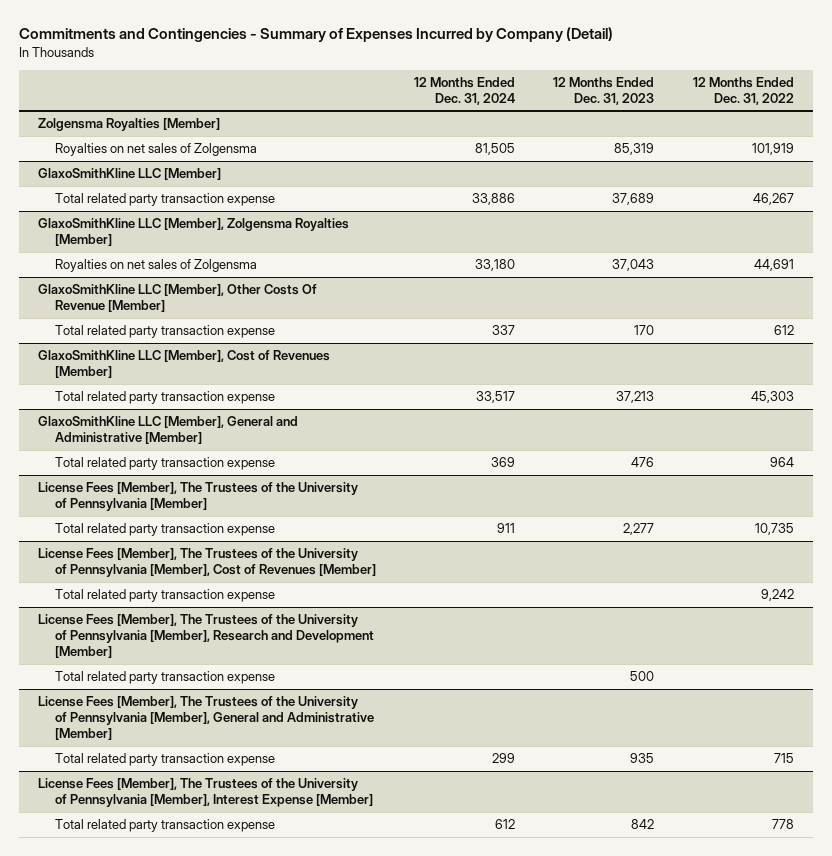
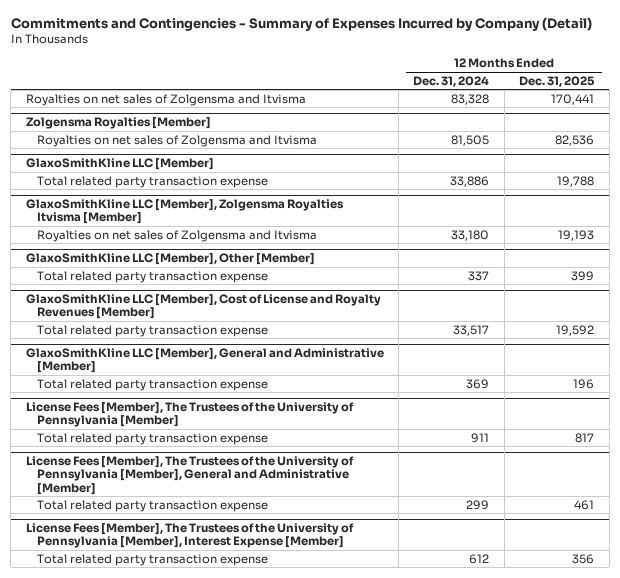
- | 12 Months Ended Dec. 31, 2024 | 12 Months Ended Dec. 31, 2023 | 12 Months Ended Dec. 31, 2022
+ | 12 Months Ended Dec. 31, 2024 | 12 Months Ended Dec. 31, 2025
+ Royalties on net sales of Zolgensma and Itvisma | 83,328 | 170,441
@ Zolgensma Royalties [Member]
- Royalties on net sales of Zolgensma | 81,505 | 85,319 | 101,919
+ Royalties on net sales of Zolgensma and Itvisma | 81,505 | 82,536
- GlaxoSmithKline LLC [Member], Zolgensma Royalties [Member]
- Royalties on net sales of Zolgensma | 33,180 | 37,043 | 44,691
- GlaxoSmithKline LLC [Member], Other Costs Of Revenue [Member]
+ GlaxoSmithKline LLC [Member], Zolgensma Royalties Itvisma [Member]
+ Royalties on net sales of Zolgensma and Itvisma | 33,180 | 19,193
+ GlaxoSmithKline LLC [Member], Other [Member]
- GlaxoSmithKline LLC [Member], Cost of Revenues [Member]
+ GlaxoSmithKline LLC [Member], Cost of License and Royalty Revenues [Member]
- License Fees [Member], The Trustees of the University of Pennsylvania [Member], Cost of Revenues [Member]
- Total related party transaction expense | | | 9,242
- License Fees [Member], The Trustees of the University of Pennsylvania [Member], Research and Development [Member]
- Total related party transaction expense | | 500 |

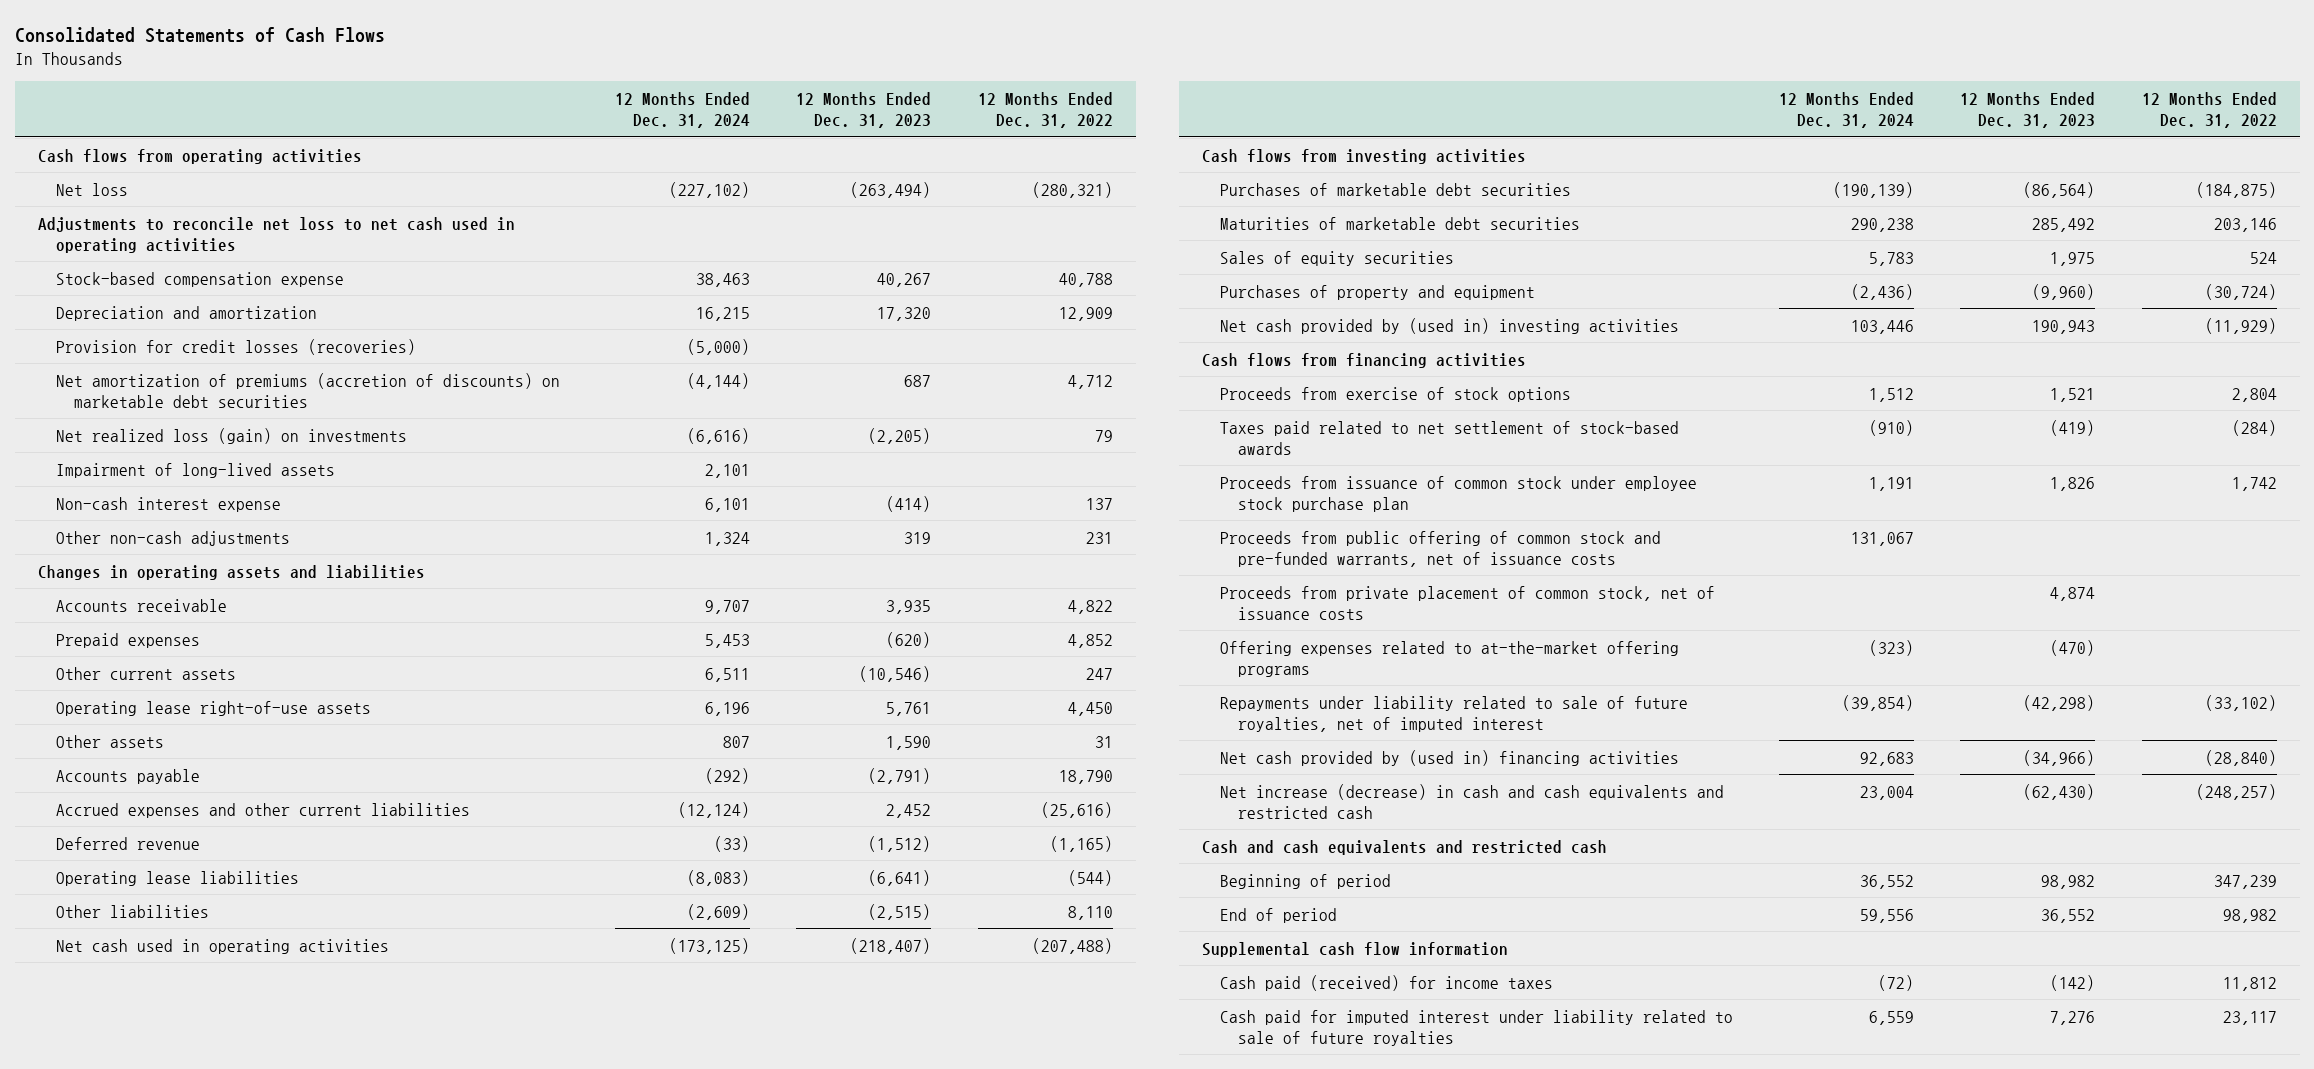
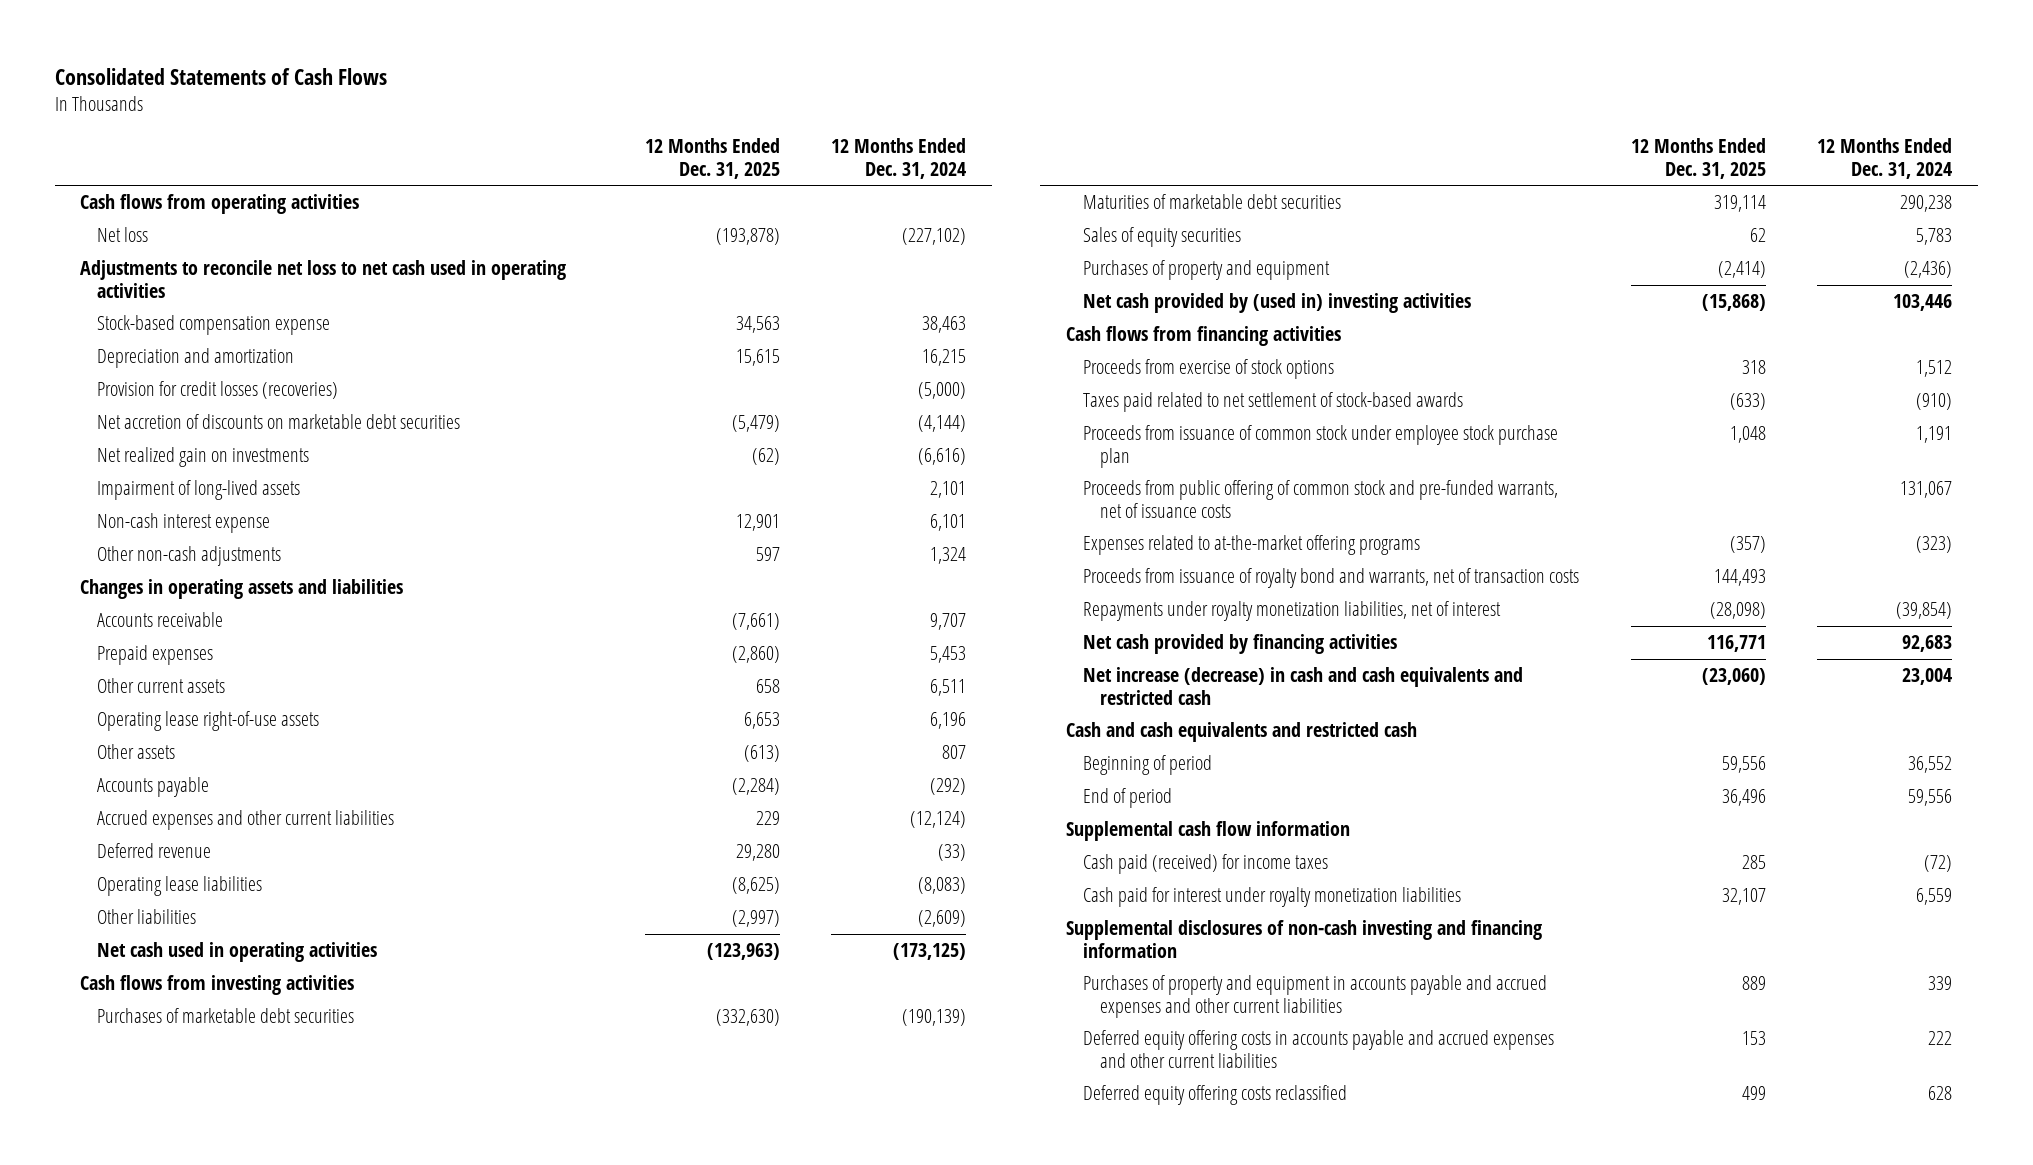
- | 12 Months Ended Dec. 31, 2024 | 12 Months Ended Dec. 31, 2023 | 12 Months Ended Dec. 31, 2022
+ | 12 Months Ended Dec. 31, 2025 | 12 Months Ended Dec. 31, 2024
- Net amortization of premiums (accretion of discounts) on marketable debt securities | (4,144) | 687 | 4,712
- Net realized loss (gain) on investments | (6,616) | (2,205) | 79
+ Net accretion of discounts on marketable debt securities | (5,479) | (4,144)
+ Net realized gain on investments | (62) | (6,616)
- Proceeds from private placement of common stock, net of issuance costs | | 4,874 |
- Offering expenses related to at-the-market offering programs | (323) | (470) |
- Repayments under liability related to sale of future royalties, net of imputed interest | (39,854) | (42,298) | (33,102)
- Net cash provided by (used in) financing activities | 92,683 | (34,966) | (28,840)
+ Expenses related to at-the-market offering programs | (357) | (323)
+ Proceeds from issuance of royalty bond and warrants, net of transaction costs | 144,493 |
+ Repayments under royalty monetization liabilities, net of interest | (28,098) | (39,854)
+ Net cash provided by financing activities | 116,771 | 92,683
- Cash paid for imputed interest under liability related to sale of future royalties | 6,559 | 7,276 | 23,117
+ Cash paid for interest under royalty monetization liabilities | 32,107 | 6,559
+ Supplemental disclosures of non-cash investing and financing information
+ Purchases of property and equipment in accounts payable and accrued expenses and other current liabilities | 889 | 339
+ Deferred equity offering costs in accounts payable and accrued expenses and other current liabilities | 153 | 222
+ Deferred equity offering costs reclassified | 499 | 628

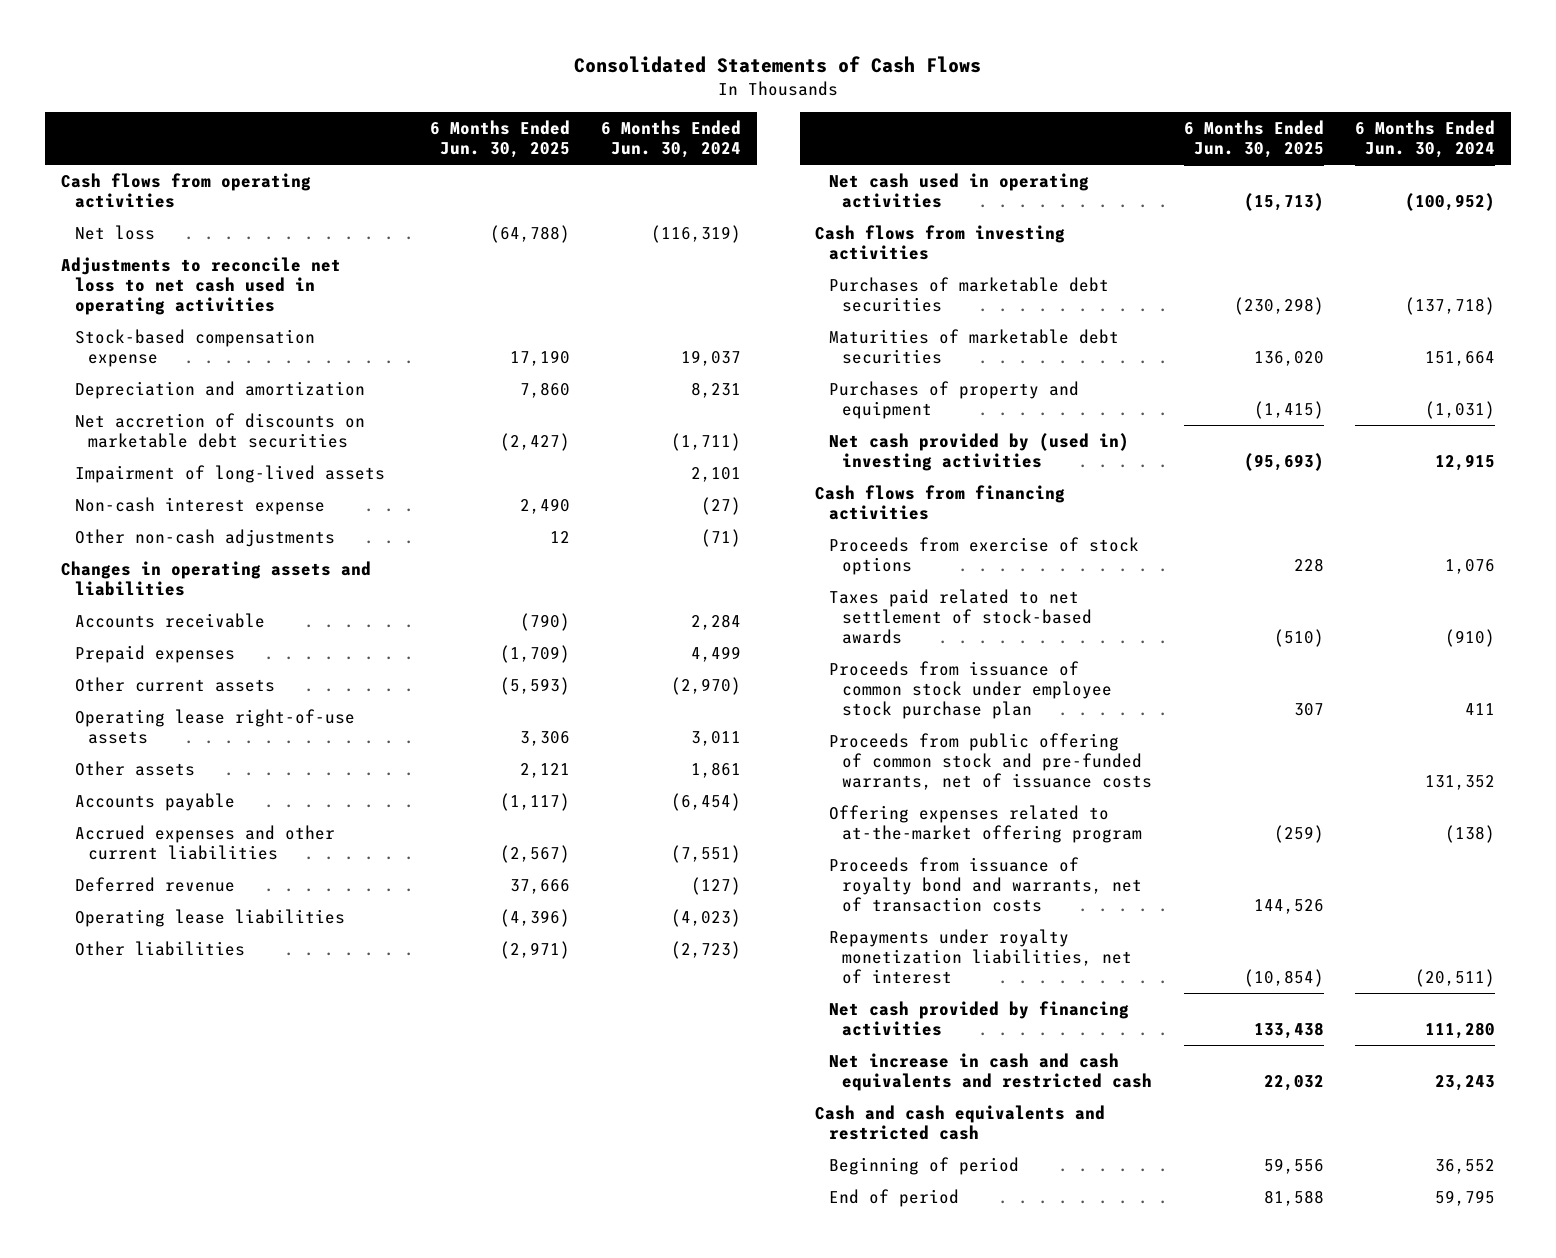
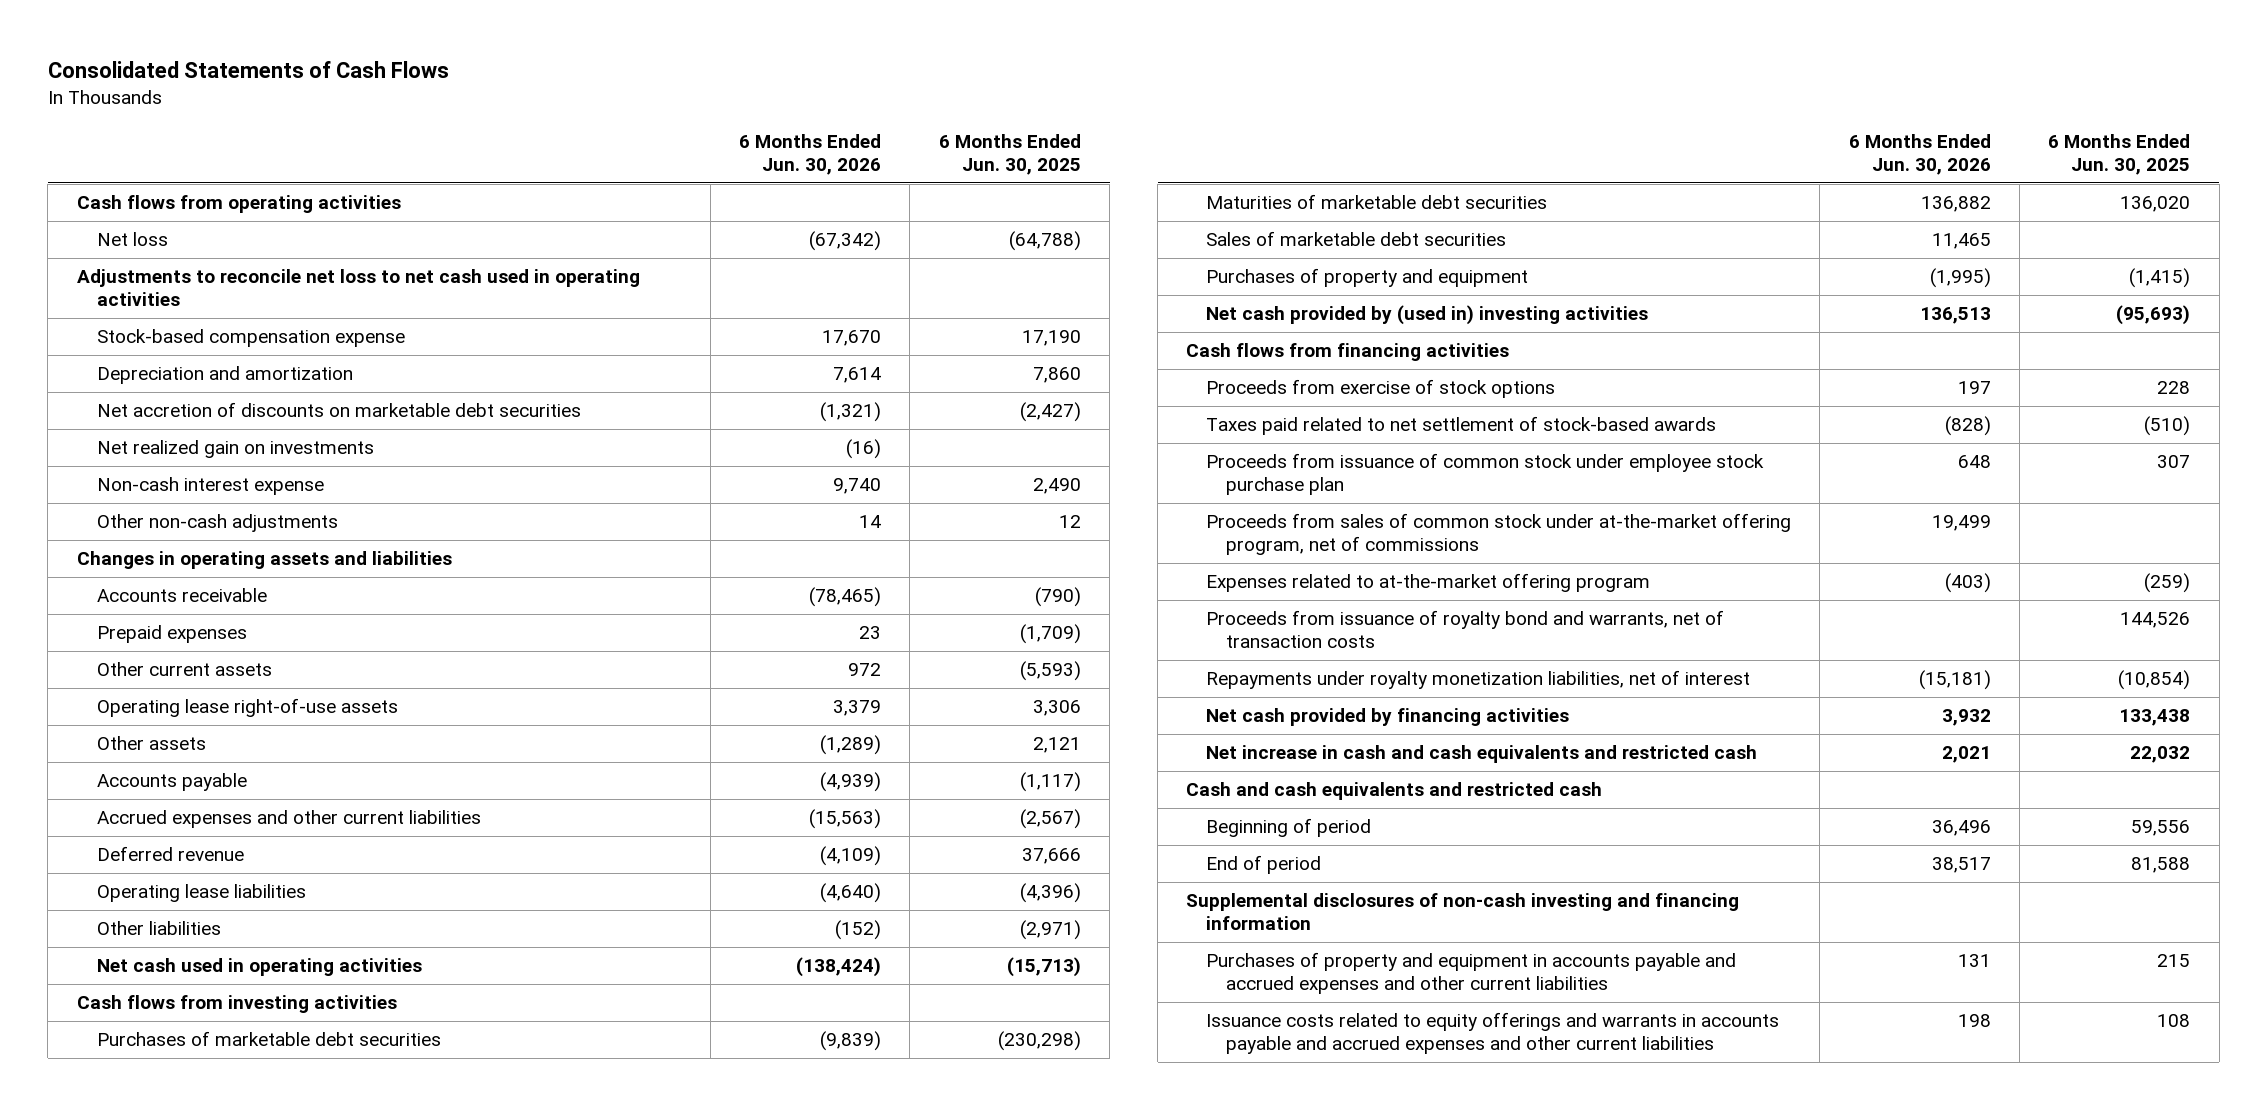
- | 6 Months Ended Jun. 30, 2025 | 6 Months Ended Jun. 30, 2024
+ | 6 Months Ended Jun. 30, 2026 | 6 Months Ended Jun. 30, 2025
- Impairment of long-lived assets | | 2,101
+ Net realized gain on investments | (16) |
+ Sales of marketable debt securities | 11,465 |
- Proceeds from public offering of common stock and pre-funded warrants, net of issuance costs | | 131,352
- Offering expenses related to at-the-market offering program | (259) | (138)
+ Proceeds from sales of common stock under at-the-market offering program, net of commissions | 19,499 |
+ Expenses related to at-the-market offering program | (403) | (259)
+ Supplemental disclosures of non-cash investing and financing information
+ Purchases of property and equipment in accounts payable and accrued expenses and other current liabilities | 131 | 215
+ Issuance costs related to equity offerings and warrants in accounts payable and accrued expenses and other current liabilities | 198 | 108

